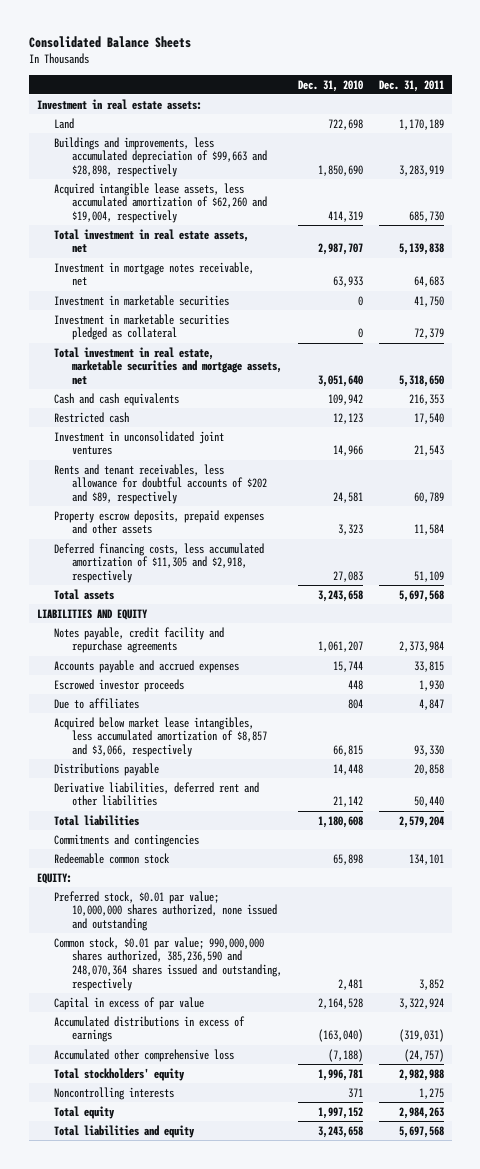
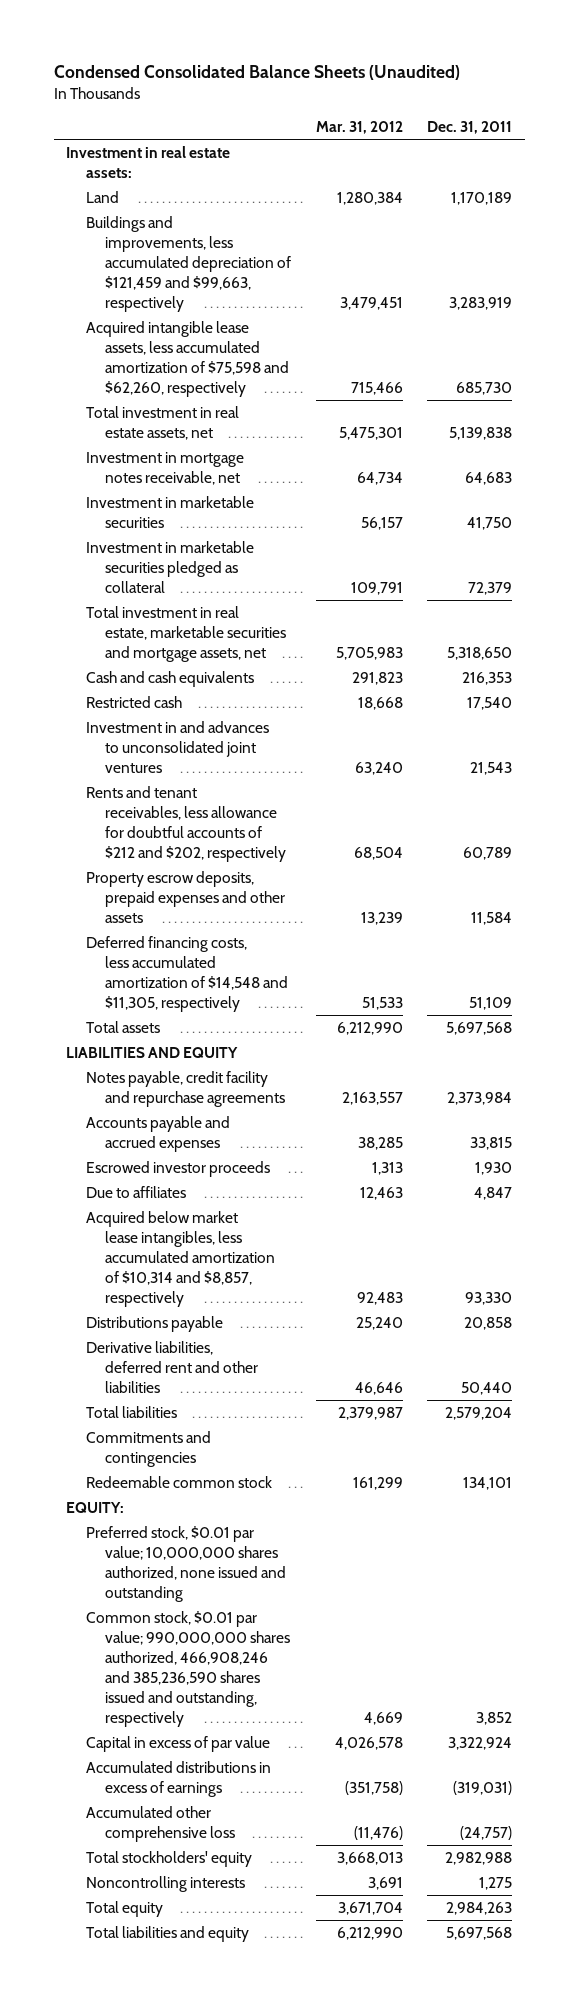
- Consolidated Balance Sheets
+ Condensed Consolidated Balance Sheets (Unaudited)
- | Dec. 31, 2010 | Dec. 31, 2011
+ | Mar. 31, 2012 | Dec. 31, 2011
- Buildings and improvements, less accumulated depreciation of $99,663 and $28,898, respectively | 1,850,690 | 3,283,919
- Acquired intangible lease assets, less accumulated amortization of $62,260 and $19,004, respectively | 414,319 | 685,730
+ Buildings and improvements, less accumulated depreciation of $121,459 and $99,663, respectively | 3,479,451 | 3,283,919
+ Acquired intangible lease assets, less accumulated amortization of $75,598 and $62,260, respectively | 715,466 | 685,730
- Investment in unconsolidated joint ventures | 14,966 | 21,543
- Rents and tenant receivables, less allowance for doubtful accounts of $202 and $89, respectively | 24,581 | 60,789
+ Investment in and advances to unconsolidated joint ventures | 63,240 | 21,543
+ Rents and tenant receivables, less allowance for doubtful accounts of $212 and $202, respectively | 68,504 | 60,789
- Deferred financing costs, less accumulated amortization of $11,305 and $2,918, respectively | 27,083 | 51,109
+ Deferred financing costs, less accumulated amortization of $14,548 and $11,305, respectively | 51,533 | 51,109
- Acquired below market lease intangibles, less accumulated amortization of $8,857 and $3,066, respectively | 66,815 | 93,330
+ Acquired below market lease intangibles, less accumulated amortization of $10,314 and $8,857, respectively | 92,483 | 93,330
- Common stock, $0.01 par value; 990,000,000 shares authorized, 385,236,590 and 248,070,364 shares issued and outstanding, respectively | 2,481 | 3,852
+ Common stock, $0.01 par value; 990,000,000 shares authorized, 466,908,246 and 385,236,590 shares issued and outstanding, respectively | 4,669 | 3,852

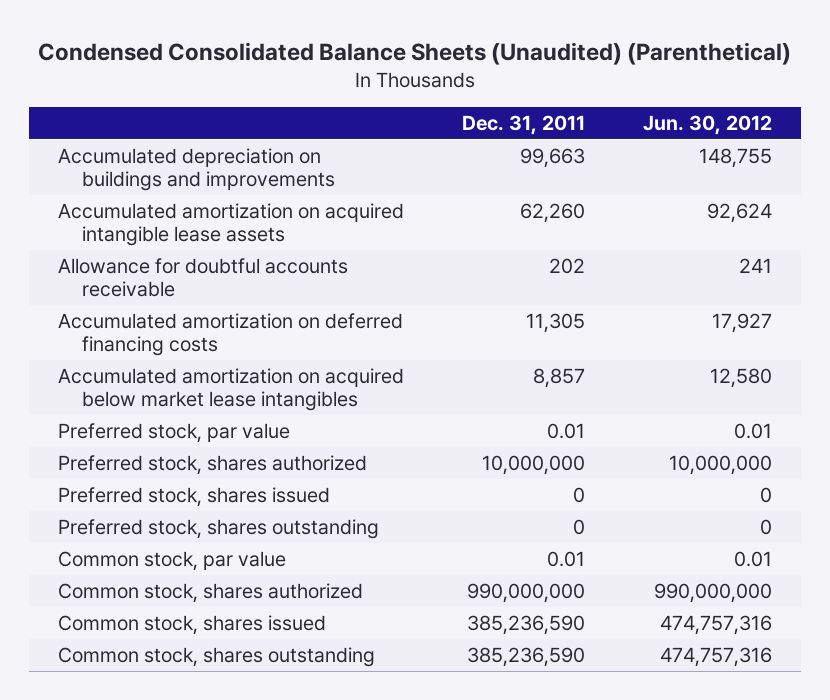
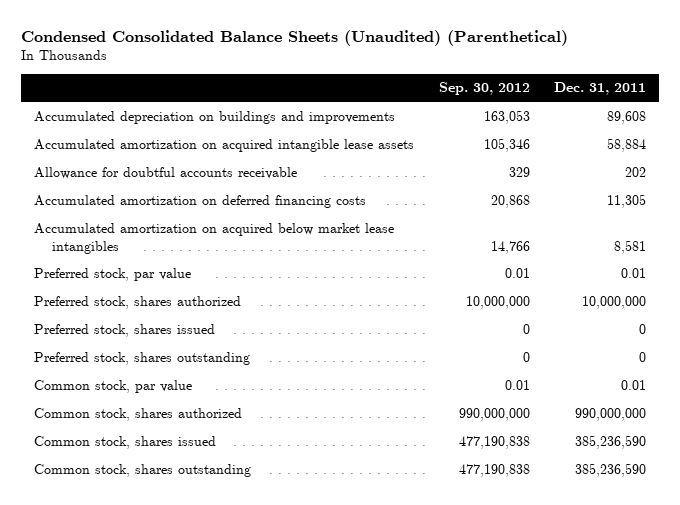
- | Dec. 31, 2011 | Jun. 30, 2012
+ | Sep. 30, 2012 | Dec. 31, 2011
- Accumulated depreciation on buildings and improvements | 99,663 | 148,755
- Accumulated amortization on acquired intangible lease assets | 62,260 | 92,624
+ Accumulated depreciation on buildings and improvements | 163,053 | 89,608
+ Accumulated amortization on acquired intangible lease assets | 105,346 | 58,884
- Accumulated amortization on acquired below market lease intangibles | 8,857 | 12,580
+ Accumulated amortization on acquired below market lease intangibles | 14,766 | 8,581

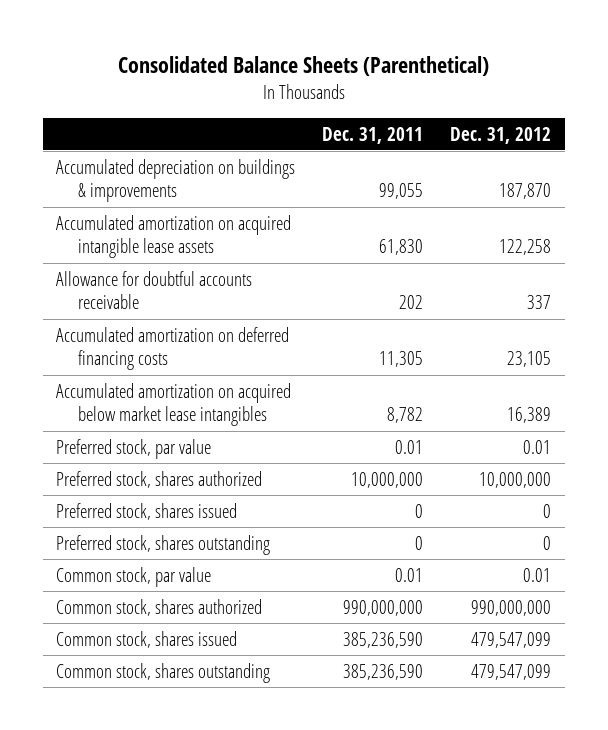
- Condensed Consolidated Balance Sheets (Unaudited) (Parenthetical)
+ Consolidated Balance Sheets (Parenthetical)
- | Sep. 30, 2012 | Dec. 31, 2011
+ | Dec. 31, 2011 | Dec. 31, 2012
- Accumulated depreciation on buildings and improvements | 163,053 | 89,608
- Accumulated amortization on acquired intangible lease assets | 105,346 | 58,884
+ Accumulated depreciation on buildings & improvements | 99,055 | 187,870
+ Accumulated amortization on acquired intangible lease assets | 61,830 | 122,258
- Accumulated amortization on acquired below market lease intangibles | 14,766 | 8,581
+ Accumulated amortization on acquired below market lease intangibles | 8,782 | 16,389

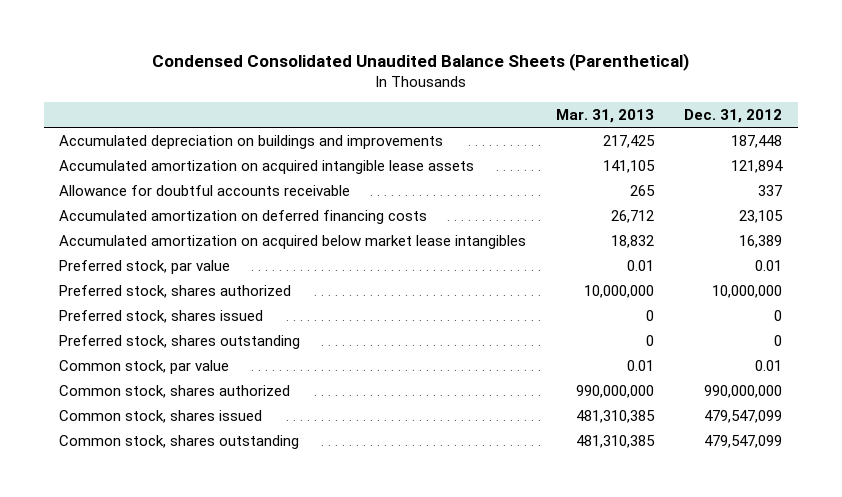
- Consolidated Balance Sheets (Parenthetical)
+ Condensed Consolidated Unaudited Balance Sheets (Parenthetical)
- | Dec. 31, 2011 | Dec. 31, 2012
+ | Mar. 31, 2013 | Dec. 31, 2012
- Accumulated depreciation on buildings & improvements | 99,055 | 187,870
- Accumulated amortization on acquired intangible lease assets | 61,830 | 122,258
+ Accumulated depreciation on buildings and improvements | 217,425 | 187,448
+ Accumulated amortization on acquired intangible lease assets | 141,105 | 121,894

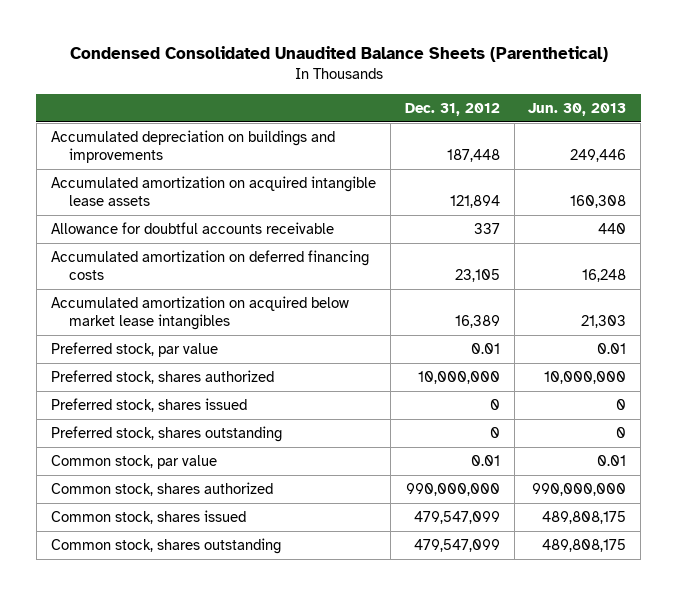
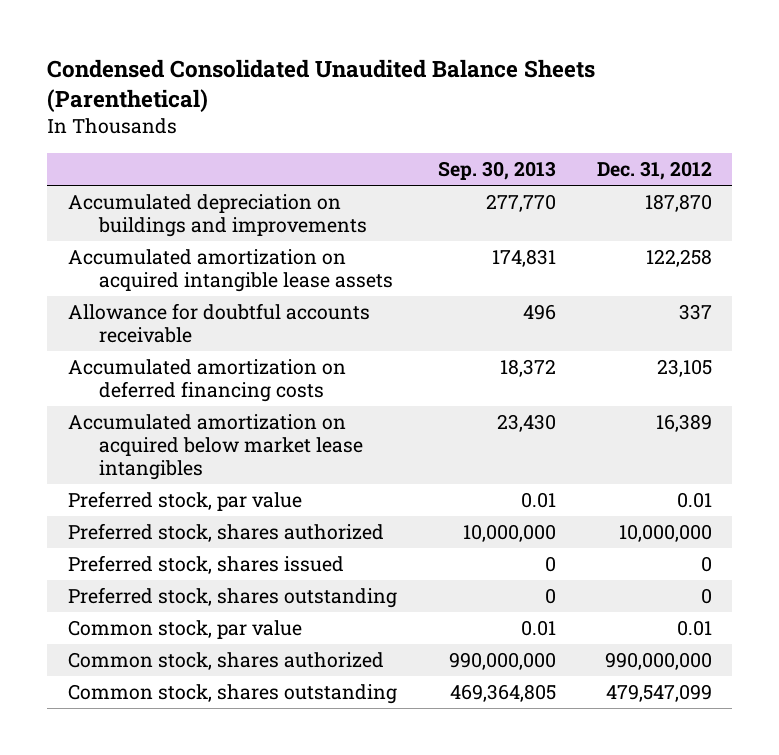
- | Dec. 31, 2012 | Jun. 30, 2013
+ | Sep. 30, 2013 | Dec. 31, 2012
- Accumulated depreciation on buildings and improvements | 187,448 | 249,446
- Accumulated amortization on acquired intangible lease assets | 121,894 | 160,308
+ Accumulated depreciation on buildings and improvements | 277,770 | 187,870
+ Accumulated amortization on acquired intangible lease assets | 174,831 | 122,258
- Common stock, shares issued | 479,547,099 | 489,808,175

